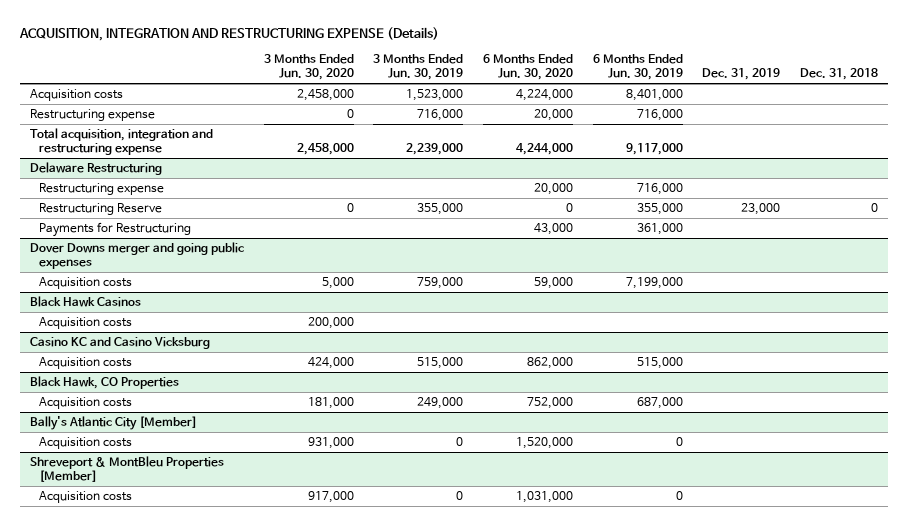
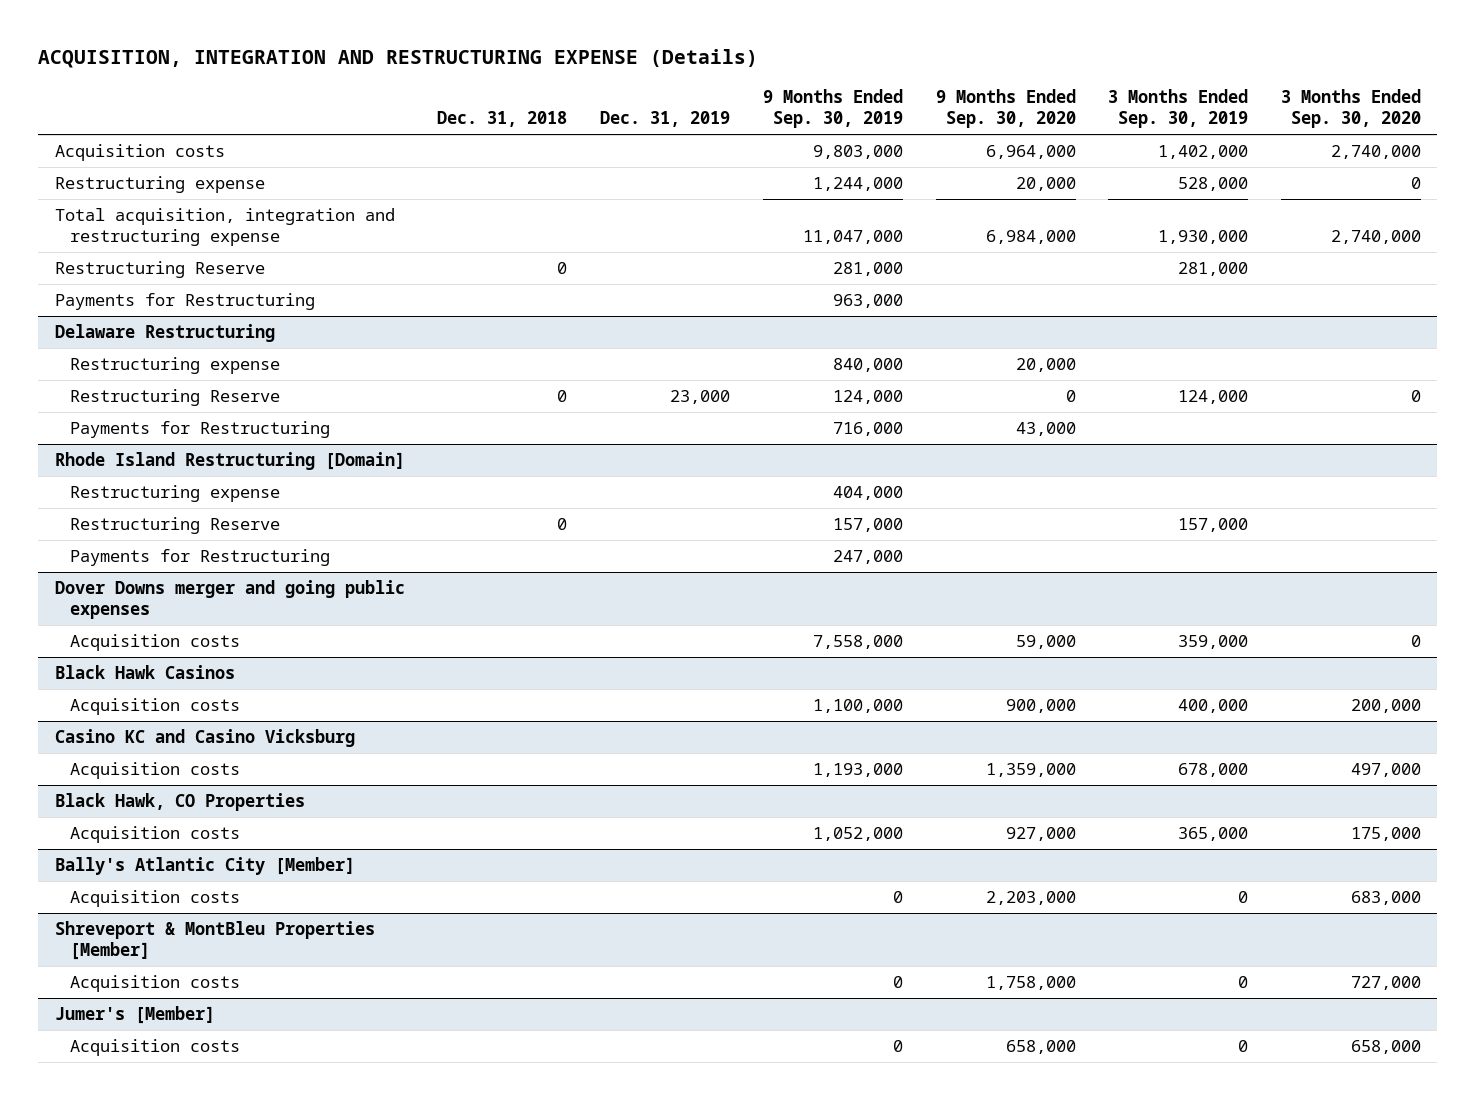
- | 3 Months Ended Jun. 30, 2020 | 3 Months Ended Jun. 30, 2019 | 6 Months Ended Jun. 30, 2020 | 6 Months Ended Jun. 30, 2019 | Dec. 31, 2019 | Dec. 31, 2018
+ | Dec. 31, 2018 | Dec. 31, 2019 | 9 Months Ended Sep. 30, 2019 | 9 Months Ended Sep. 30, 2020 | 3 Months Ended Sep. 30, 2019 | 3 Months Ended Sep. 30, 2020
+ Restructuring Reserve | 0 | | 281,000 | | 281,000 |
+ Payments for Restructuring | | | 963,000 | | |
+ Rhode Island Restructuring [Domain]
+ Restructuring expense | | | 404,000 | | |
+ Restructuring Reserve | 0 | | 157,000 | | 157,000 |
+ Payments for Restructuring | | | 247,000 | | |
+ Jumer's [Member]
+ Acquisition costs | | | 0 | 658,000 | 0 | 658,000

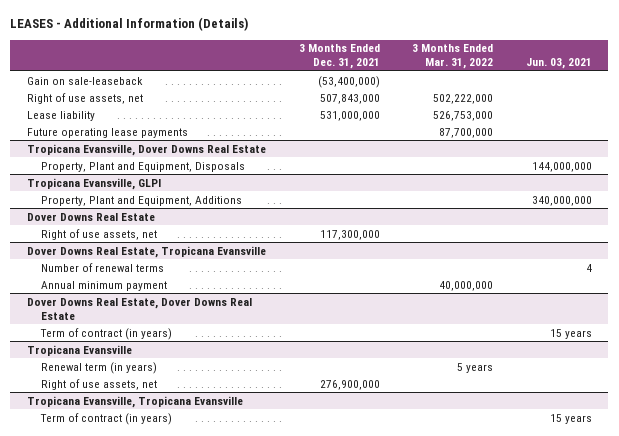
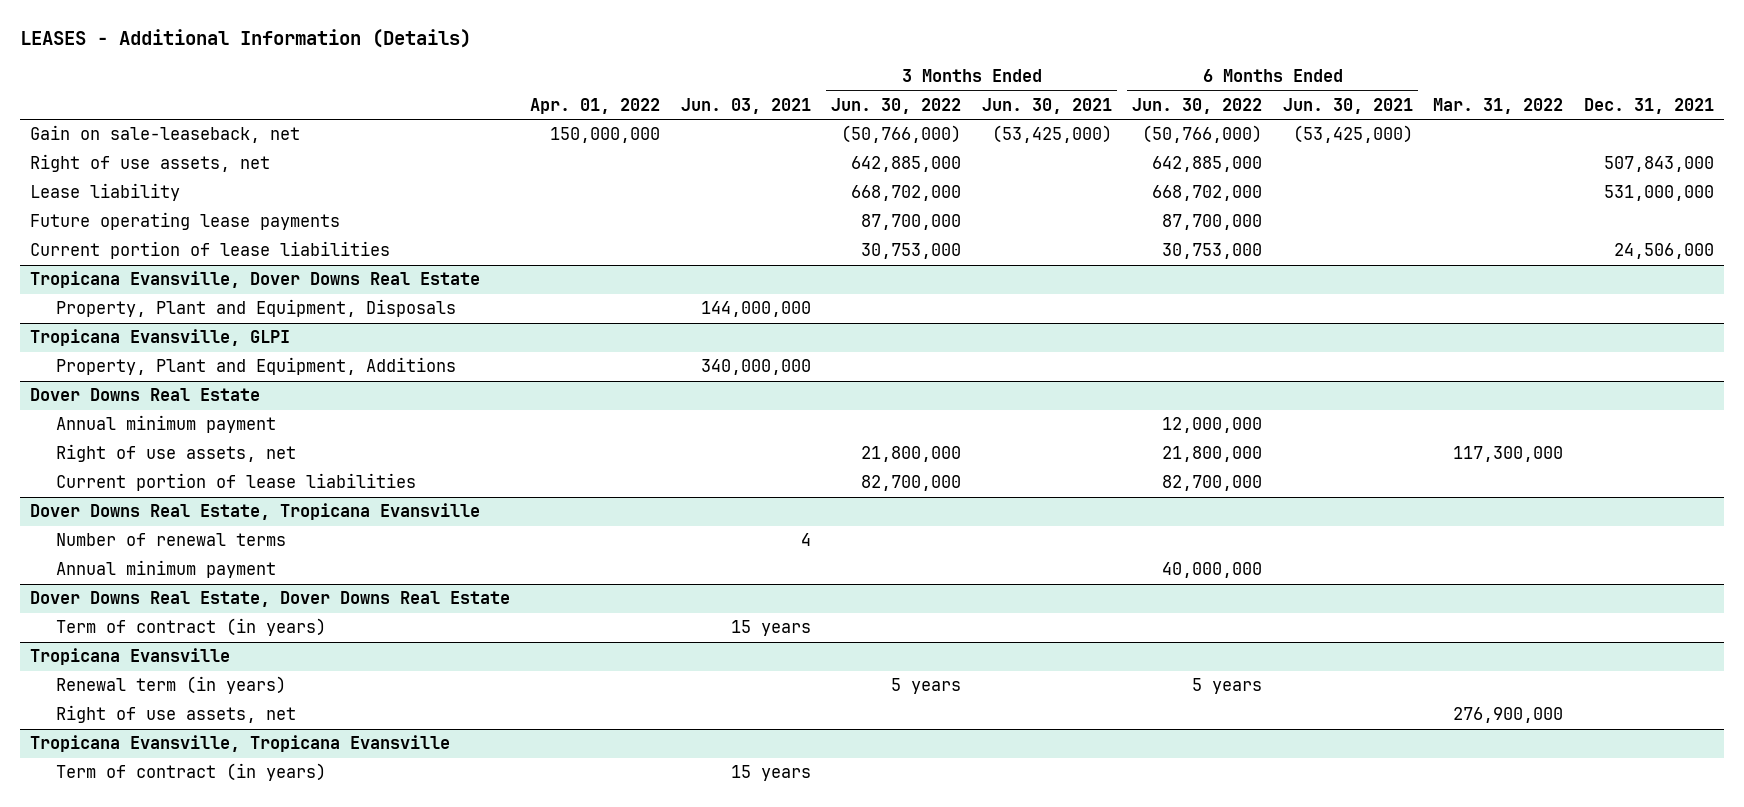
- | 3 Months Ended Dec. 31, 2021 | 3 Months Ended Mar. 31, 2022 | Jun. 03, 2021
+ | Apr. 01, 2022 | Jun. 03, 2021 | 3 Months Ended Jun. 30, 2022 | 3 Months Ended Jun. 30, 2021 | 6 Months Ended Jun. 30, 2022 | 6 Months Ended Jun. 30, 2021 | Mar. 31, 2022 | Dec. 31, 2021
- Gain on sale-leaseback | (53,400,000) | |
+ Gain on sale-leaseback, net | 150,000,000 | | (50,766,000) | (53,425,000) | (50,766,000) | (53,425,000) | |
+ Current portion of lease liabilities | | | 30,753,000 | | 30,753,000 | | | 24,506,000
@ Dover Downs Real Estate
+ Annual minimum payment | | | | | 12,000,000 | | |
+ Current portion of lease liabilities | | | 82,700,000 | | 82,700,000 | | |

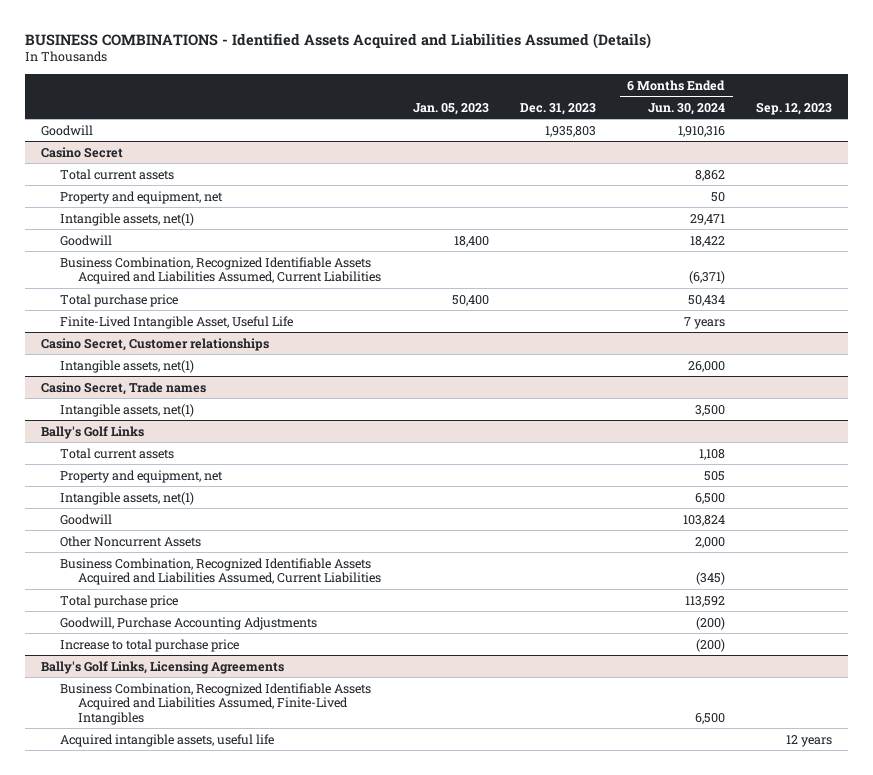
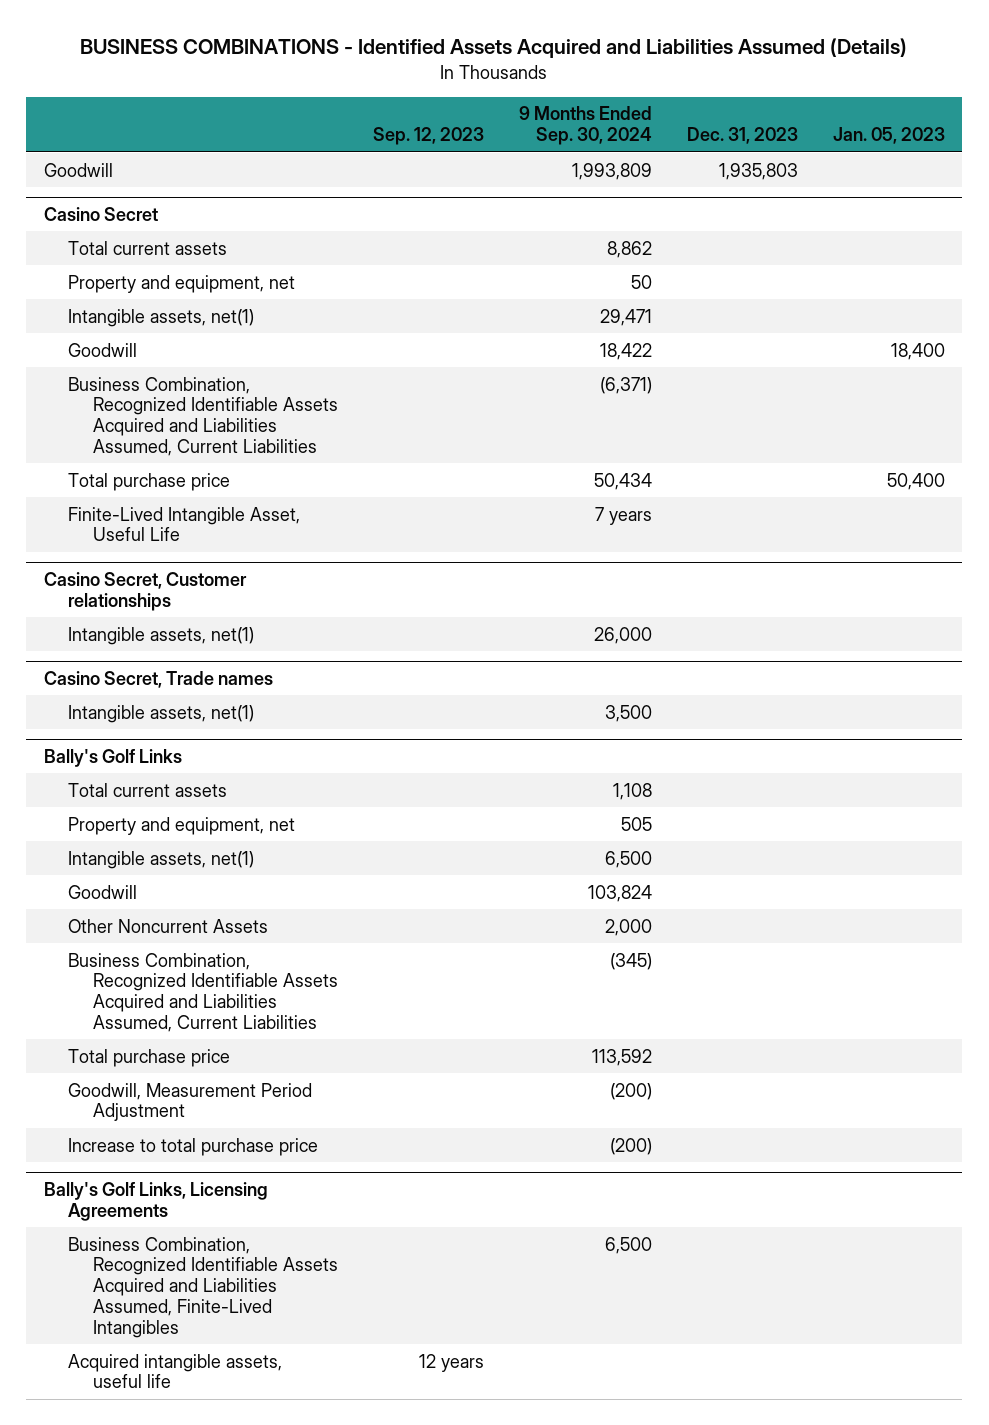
- | Jan. 05, 2023 | Dec. 31, 2023 | 6 Months Ended Jun. 30, 2024 | Sep. 12, 2023
+ | Sep. 12, 2023 | 9 Months Ended Sep. 30, 2024 | Dec. 31, 2023 | Jan. 05, 2023
@ Bally's Golf Links
- Goodwill, Purchase Accounting Adjustments | | | (200) |
+ Goodwill, Measurement Period Adjustment | | (200) | |

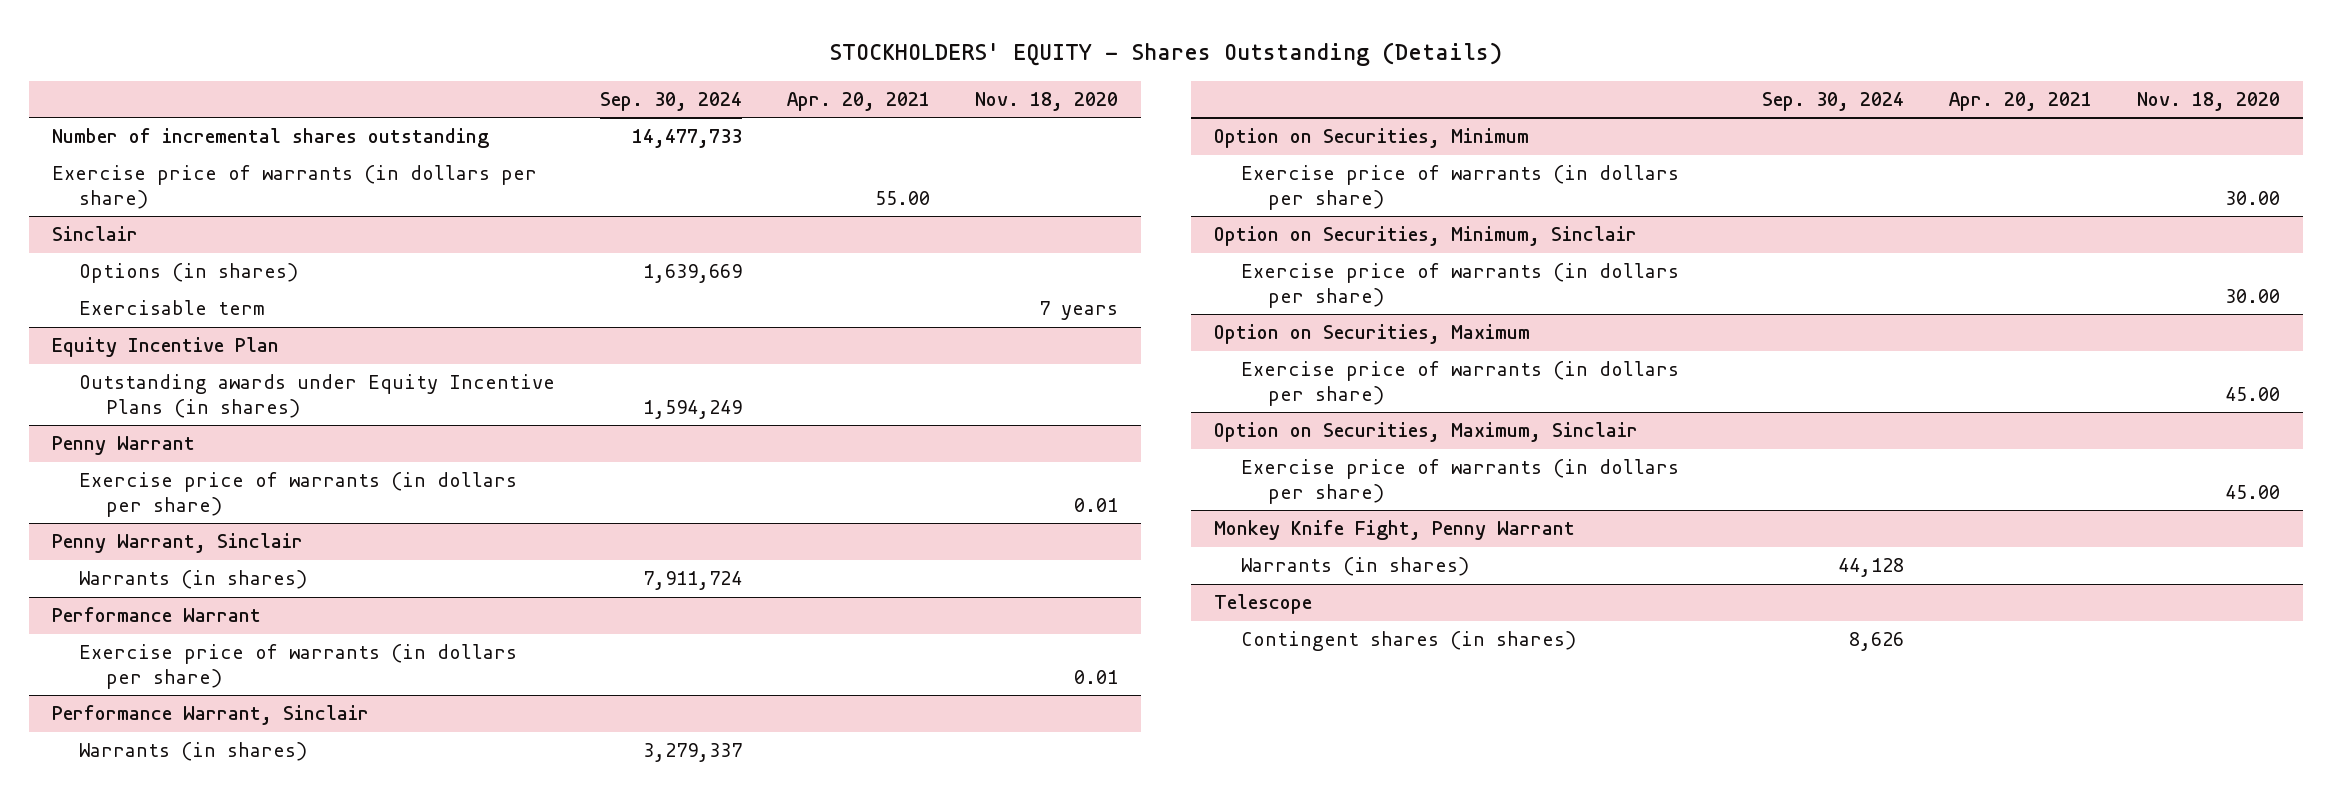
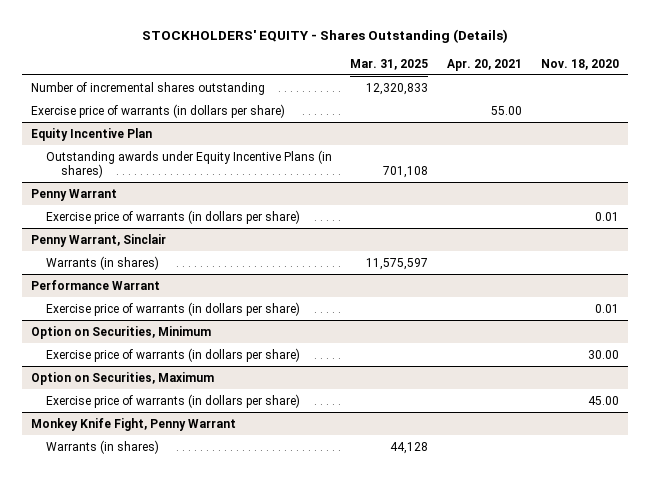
- | Sep. 30, 2024 | Apr. 20, 2021 | Nov. 18, 2020
+ | Mar. 31, 2025 | Apr. 20, 2021 | Nov. 18, 2020
- Sinclair
- Options (in shares) | 1,639,669 | |
- Exercisable term | | | 7 years
- Performance Warrant, Sinclair
- Warrants (in shares) | 3,279,337 | |
- Option on Securities, Minimum, Sinclair
- Exercise price of warrants (in dollars per share) | | | 30.00
- Option on Securities, Maximum, Sinclair
- Exercise price of warrants (in dollars per share) | | | 45.00
- Telescope
- Contingent shares (in shares) | 8,626 | |

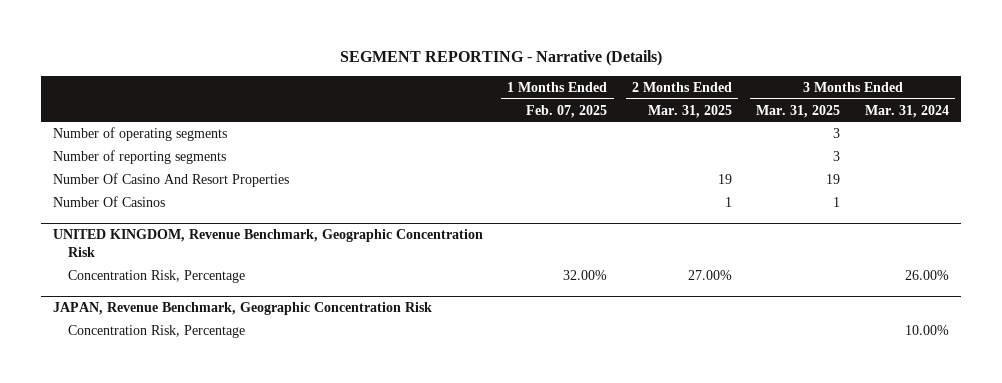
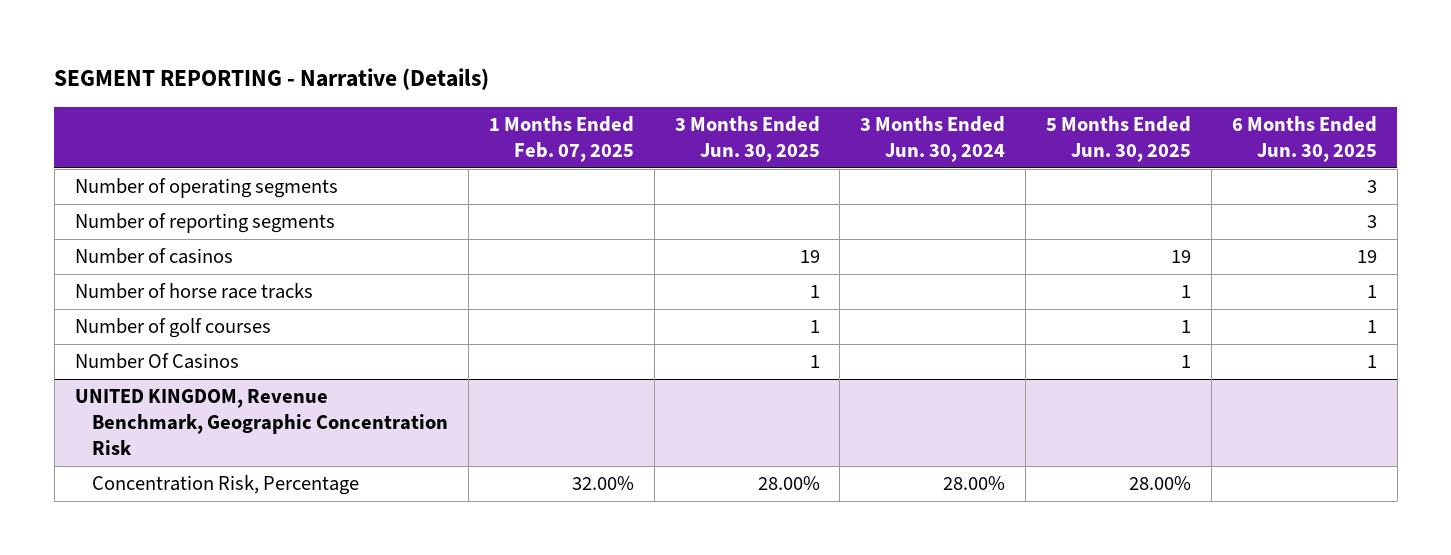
- | 1 Months Ended Feb. 07, 2025 | 2 Months Ended Mar. 31, 2025 | 3 Months Ended Mar. 31, 2025 | 3 Months Ended Mar. 31, 2024
+ | 1 Months Ended Feb. 07, 2025 | 3 Months Ended Jun. 30, 2025 | 3 Months Ended Jun. 30, 2024 | 5 Months Ended Jun. 30, 2025 | 6 Months Ended Jun. 30, 2025
- Number Of Casino And Resort Properties | | 19 | 19 |
+ Number of casinos | | 19 | | 19 | 19
+ Number of horse race tracks | | 1 | | 1 | 1
+ Number of golf courses | | 1 | | 1 | 1
- JAPAN, Revenue Benchmark, Geographic Concentration Risk
- Concentration Risk, Percentage | | | | 10.00%

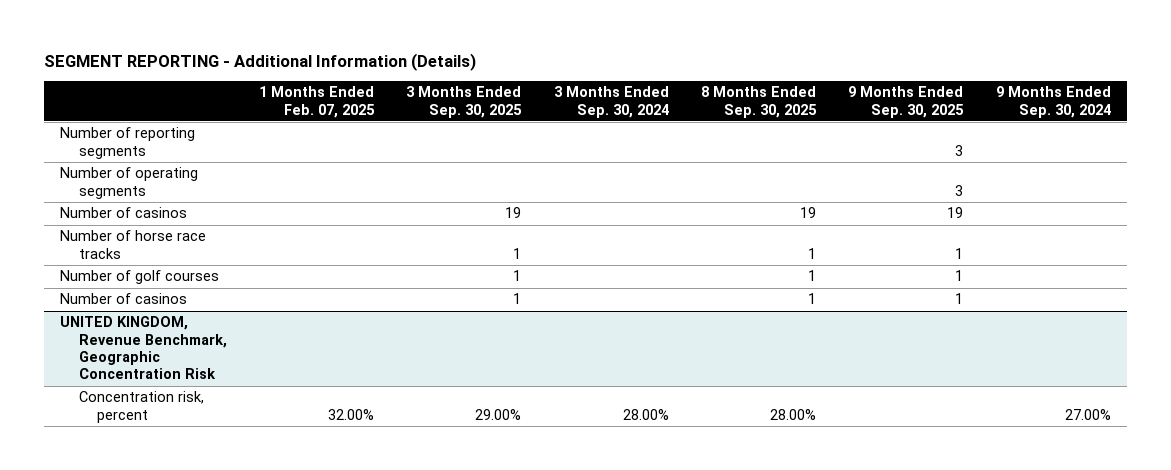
- SEGMENT REPORTING - Narrative (Details)
+ SEGMENT REPORTING - Additional Information (Details)
- | 1 Months Ended Feb. 07, 2025 | 3 Months Ended Jun. 30, 2025 | 3 Months Ended Jun. 30, 2024 | 5 Months Ended Jun. 30, 2025 | 6 Months Ended Jun. 30, 2025
+ | 1 Months Ended Feb. 07, 2025 | 3 Months Ended Sep. 30, 2025 | 3 Months Ended Sep. 30, 2024 | 8 Months Ended Sep. 30, 2025 | 9 Months Ended Sep. 30, 2025 | 9 Months Ended Sep. 30, 2024
moved down: Number of operating segments | | | | | 3 |
- Number Of Casinos | | 1 | | 1 | 1
+ Number of casinos | | 1 | | 1 | 1 |
@ UNITED KINGDOM, Revenue Benchmark, Geographic Concentration Risk
- Concentration Risk, Percentage | 32.00% | 28.00% | 28.00% | 28.00% |
+ Concentration risk, percent | 32.00% | 29.00% | 28.00% | 28.00% | | 27.00%

